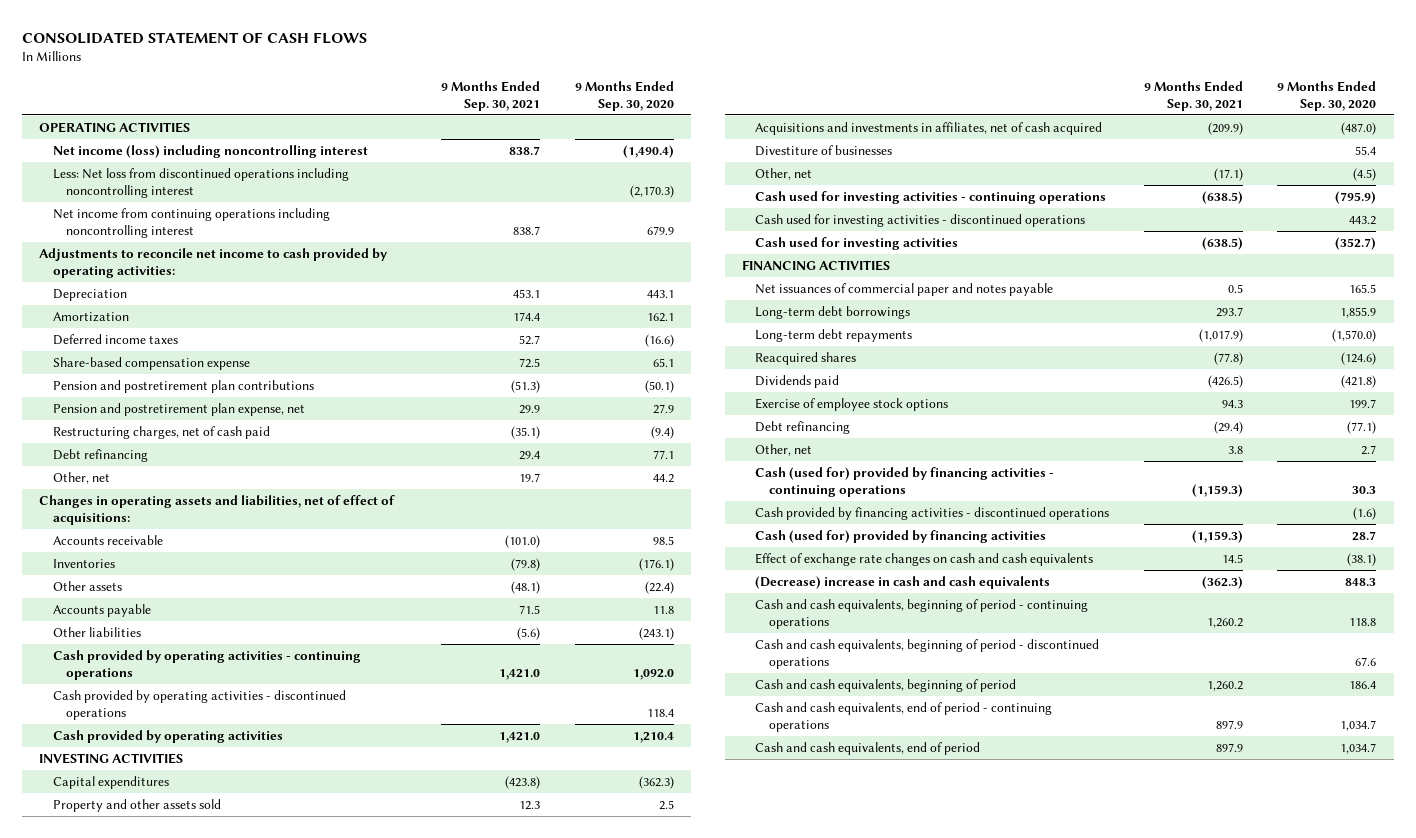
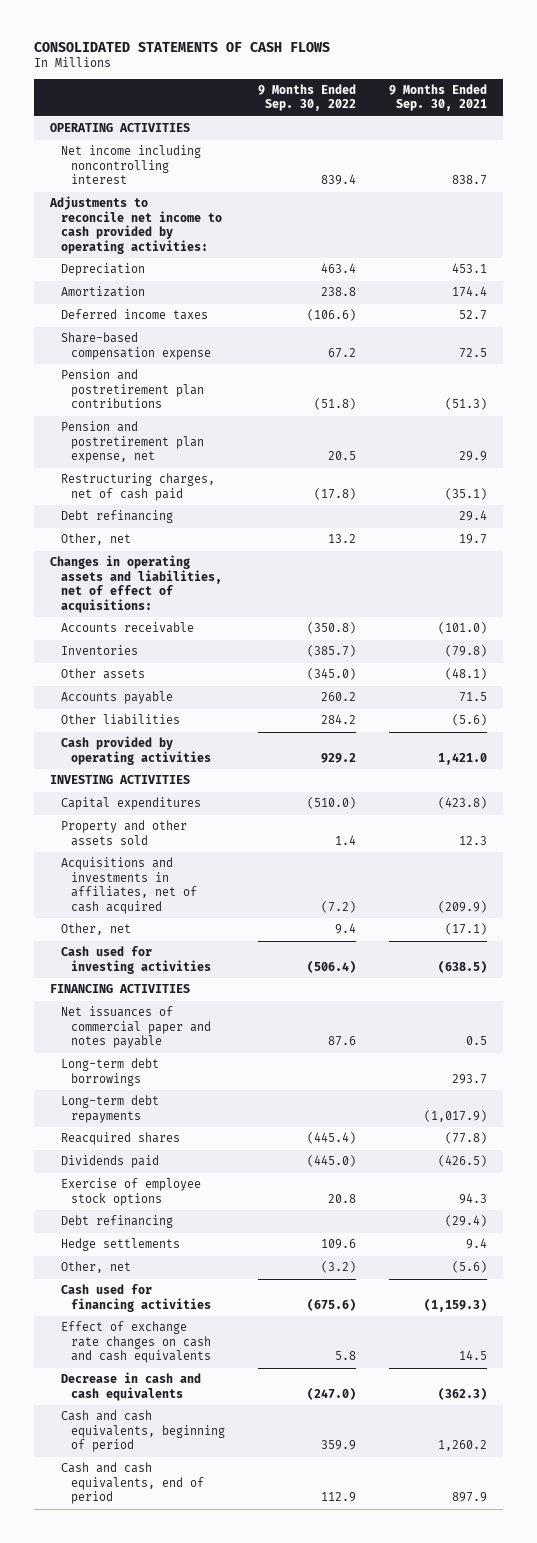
- CONSOLIDATED STATEMENT OF CASH FLOWS
+ CONSOLIDATED STATEMENTS OF CASH FLOWS
- | 9 Months Ended Sep. 30, 2021 | 9 Months Ended Sep. 30, 2020
+ | 9 Months Ended Sep. 30, 2022 | 9 Months Ended Sep. 30, 2021
- Net income (loss) including noncontrolling interest | 838.7 | (1,490.4)
- Less: Net loss from discontinued operations including noncontrolling interest | | (2,170.3)
- Net income from continuing operations including noncontrolling interest | 838.7 | 679.9
+ Net income including noncontrolling interest | 839.4 | 838.7
- Cash provided by operating activities - continuing operations | 1,421.0 | 1,092.0
- Cash provided by operating activities - discontinued operations | | 118.4
- Divestiture of businesses | | 55.4
- Cash used for investing activities - continuing operations | (638.5) | (795.9)
- Cash used for investing activities - discontinued operations | | 443.2
- Other, net | 3.8 | 2.7
- Cash (used for) provided by financing activities - continuing operations | (1,159.3) | 30.3
- Cash provided by financing activities - discontinued operations | | (1.6)
- Cash (used for) provided by financing activities | (1,159.3) | 28.7
+ Hedge settlements | 109.6 | 9.4
+ Other, net | (3.2) | (5.6)
+ Cash used for financing activities | (675.6) | (1,159.3)
- (Decrease) increase in cash and cash equivalents | (362.3) | 848.3
- Cash and cash equivalents, beginning of period - continuing operations | 1,260.2 | 118.8
- Cash and cash equivalents, beginning of period - discontinued operations | | 67.6
+ Decrease in cash and cash equivalents | (247.0) | (362.3)
- Cash and cash equivalents, end of period - continuing operations | 897.9 | 1,034.7

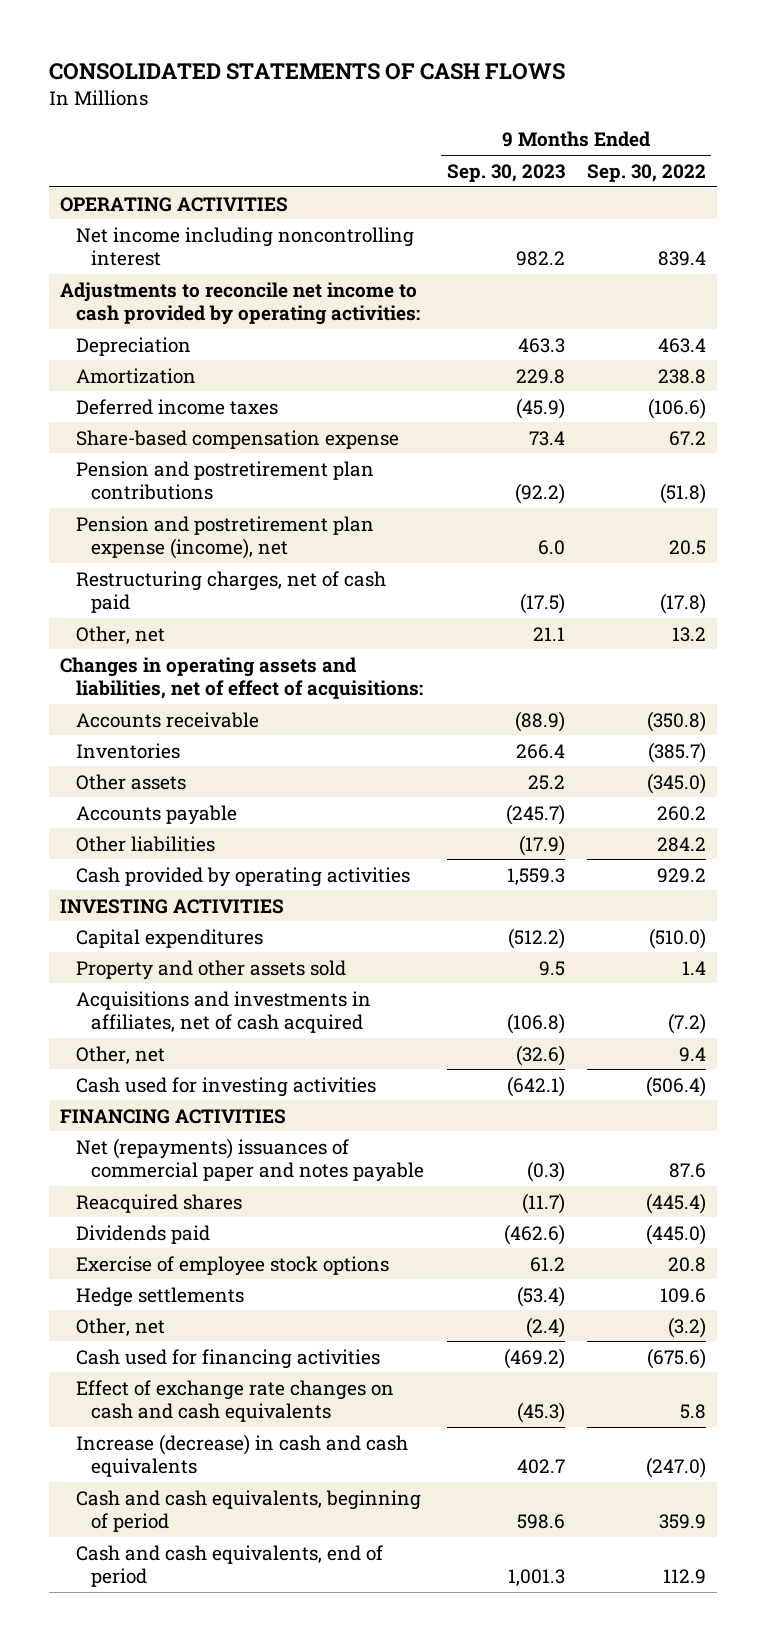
- | 9 Months Ended Sep. 30, 2022 | 9 Months Ended Sep. 30, 2021
+ | 9 Months Ended Sep. 30, 2023 | 9 Months Ended Sep. 30, 2022
- Pension and postretirement plan expense, net | 20.5 | 29.9
+ Pension and postretirement plan expense (income), net | 6.0 | 20.5
- Debt refinancing | | 29.4
- Net issuances of commercial paper and notes payable | 87.6 | 0.5
- Long-term debt borrowings | | 293.7
- Long-term debt repayments | | (1,017.9)
+ Net (repayments) issuances of commercial paper and notes payable | (0.3) | 87.6
- Debt refinancing | | (29.4)
- Decrease in cash and cash equivalents | (247.0) | (362.3)
+ Increase (decrease) in cash and cash equivalents | 402.7 | (247.0)

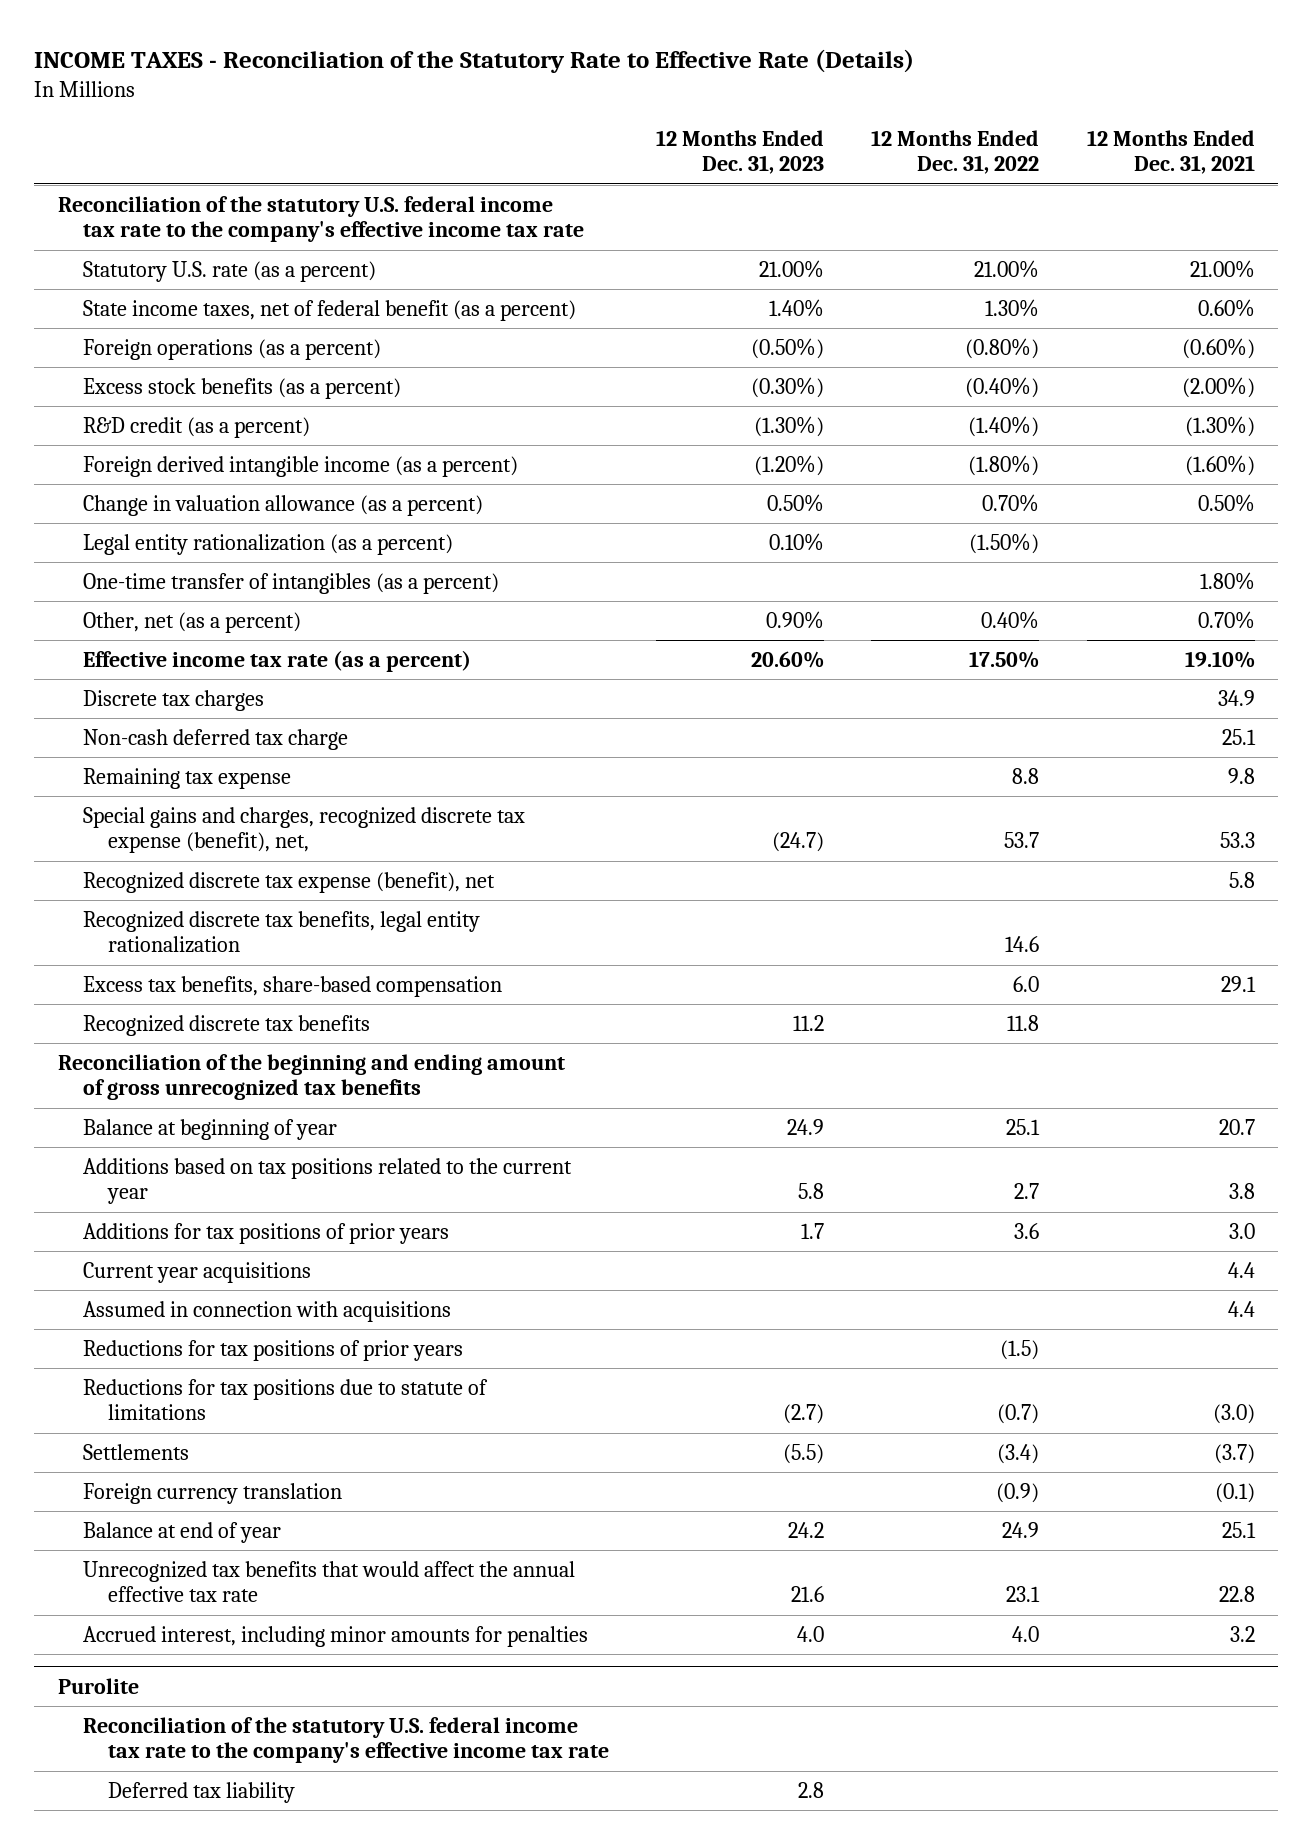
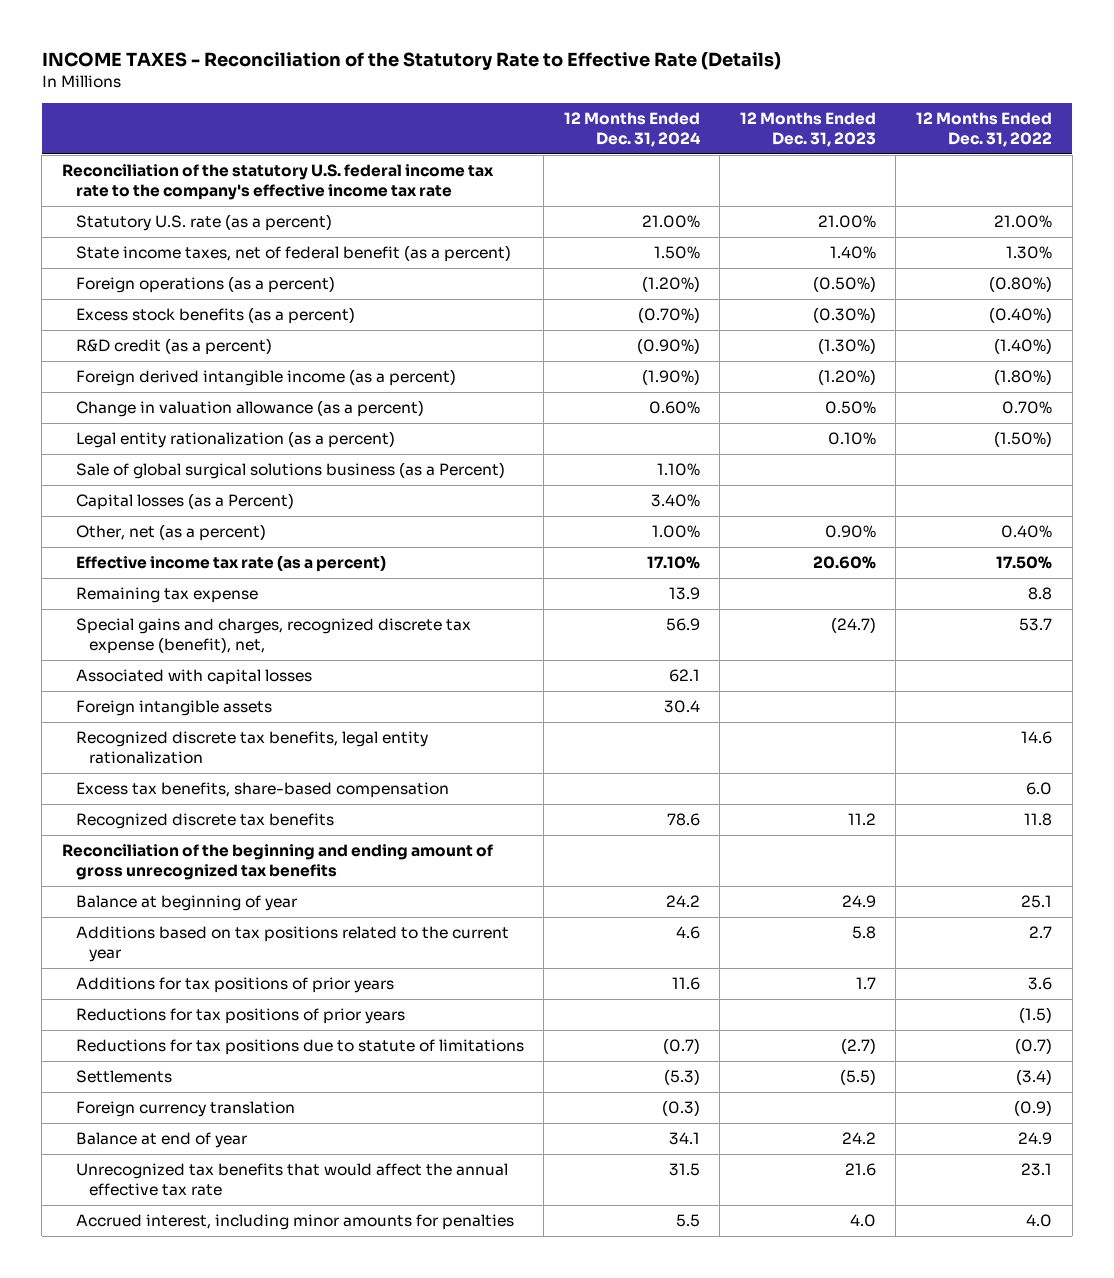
- | 12 Months Ended Dec. 31, 2023 | 12 Months Ended Dec. 31, 2022 | 12 Months Ended Dec. 31, 2021
+ | 12 Months Ended Dec. 31, 2024 | 12 Months Ended Dec. 31, 2023 | 12 Months Ended Dec. 31, 2022
- One-time transfer of intangibles (as a percent) | | | 1.80%
+ Sale of global surgical solutions business (as a Percent) | 1.10% | |
+ Capital losses (as a Percent) | 3.40% | |
- Discrete tax charges | | | 34.9
- Non-cash deferred tax charge | | | 25.1
- Recognized discrete tax expense (benefit), net | | | 5.8
+ Associated with capital losses | 62.1 | |
+ Foreign intangible assets | 30.4 | |
- Current year acquisitions | | | 4.4
- Assumed in connection with acquisitions | | | 4.4
- Purolite
- Reconciliation of the statutory U.S. federal income tax rate to the company's effective income tax rate
- Deferred tax liability | 2.8 | |

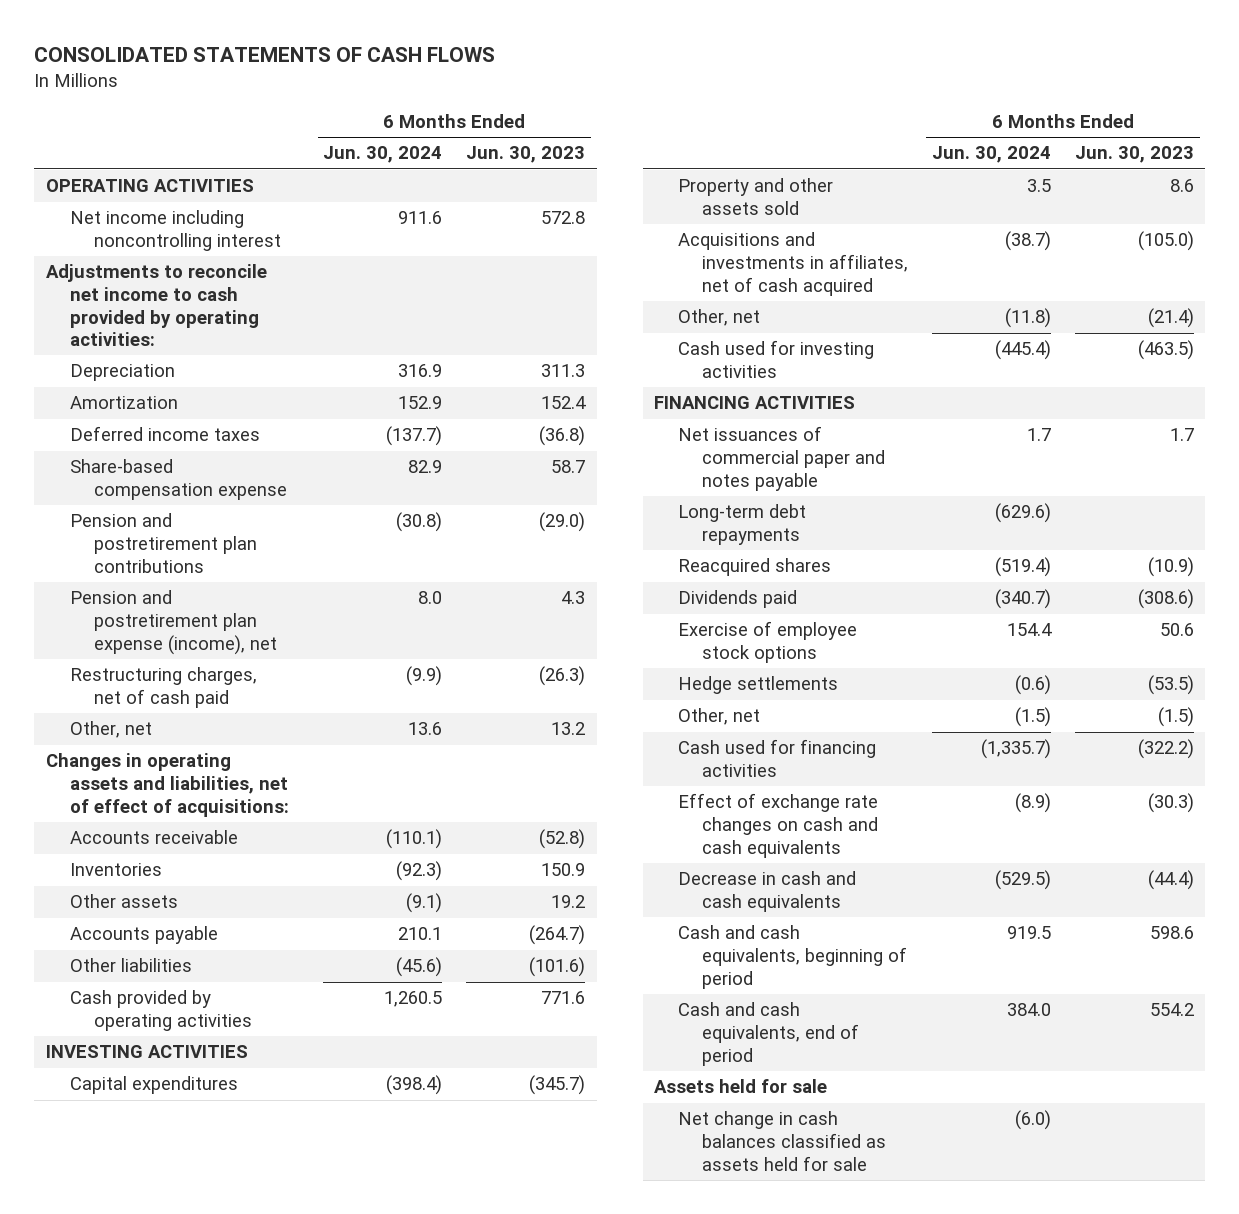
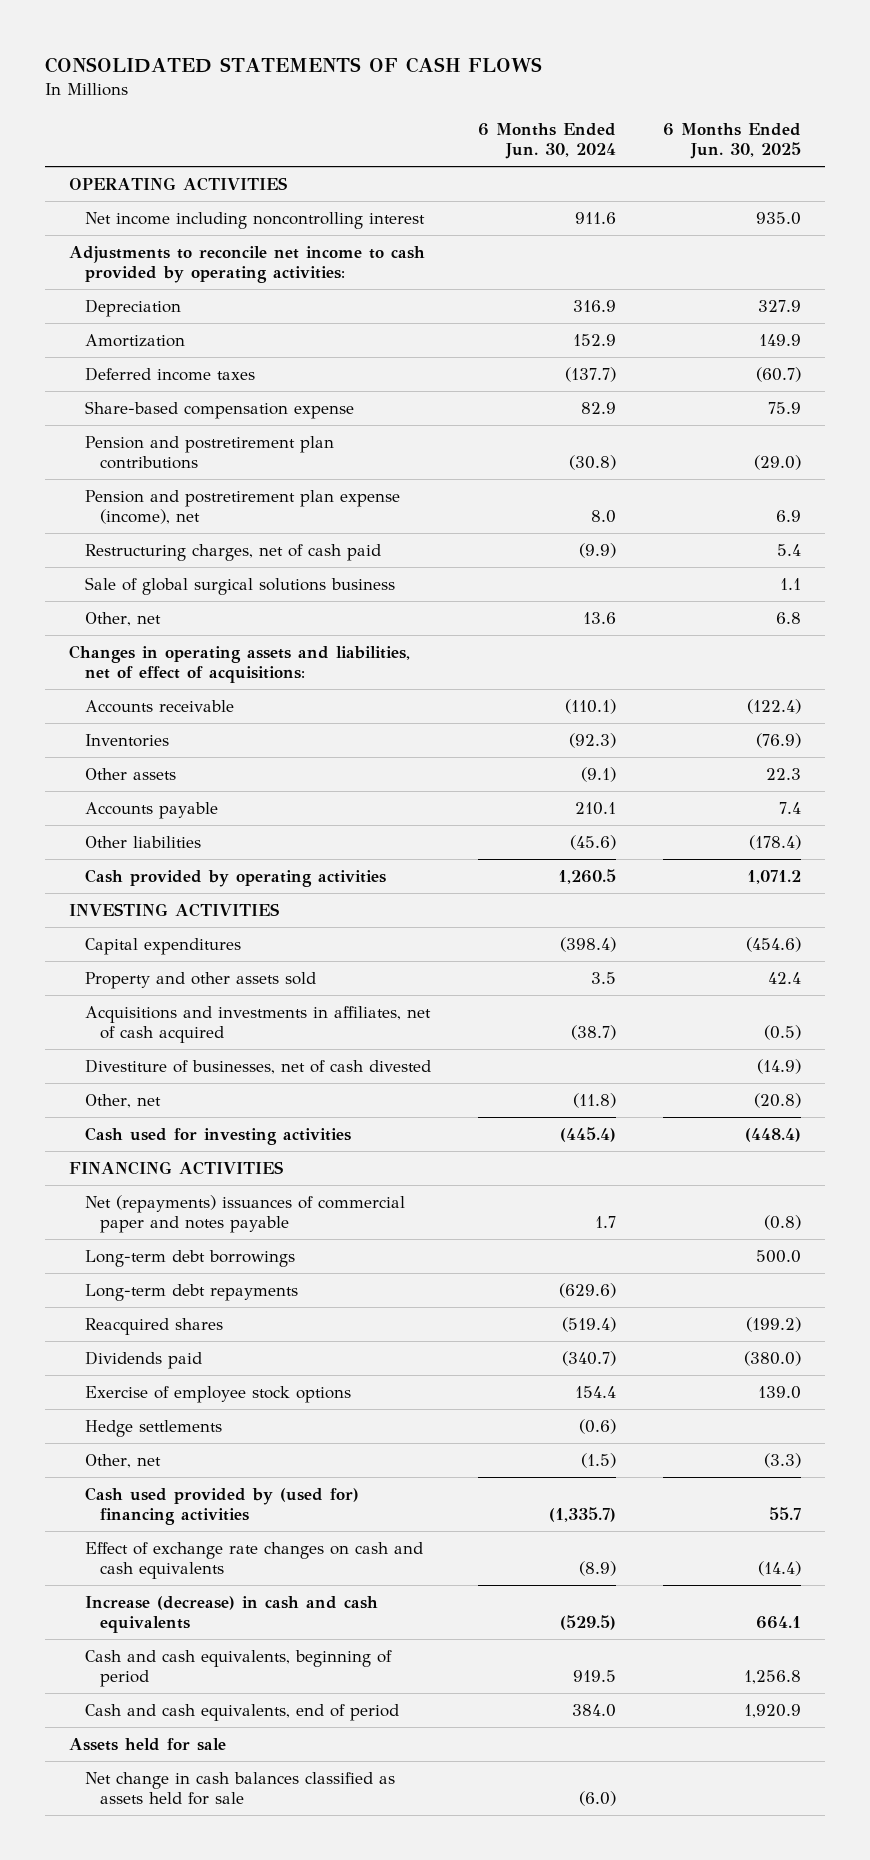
- | 6 Months Ended Jun. 30, 2024 | 6 Months Ended Jun. 30, 2023
+ | 6 Months Ended Jun. 30, 2024 | 6 Months Ended Jun. 30, 2025
+ Sale of global surgical solutions business | | 1.1
+ Divestiture of businesses, net of cash divested | | (14.9)
- Net issuances of commercial paper and notes payable | 1.7 | 1.7
+ Net (repayments) issuances of commercial paper and notes payable | 1.7 | (0.8)
+ Long-term debt borrowings | | 500.0
- Cash used for financing activities | (1,335.7) | (322.2)
+ Cash used provided by (used for) financing activities | (1,335.7) | 55.7
- Decrease in cash and cash equivalents | (529.5) | (44.4)
+ Increase (decrease) in cash and cash equivalents | (529.5) | 664.1

